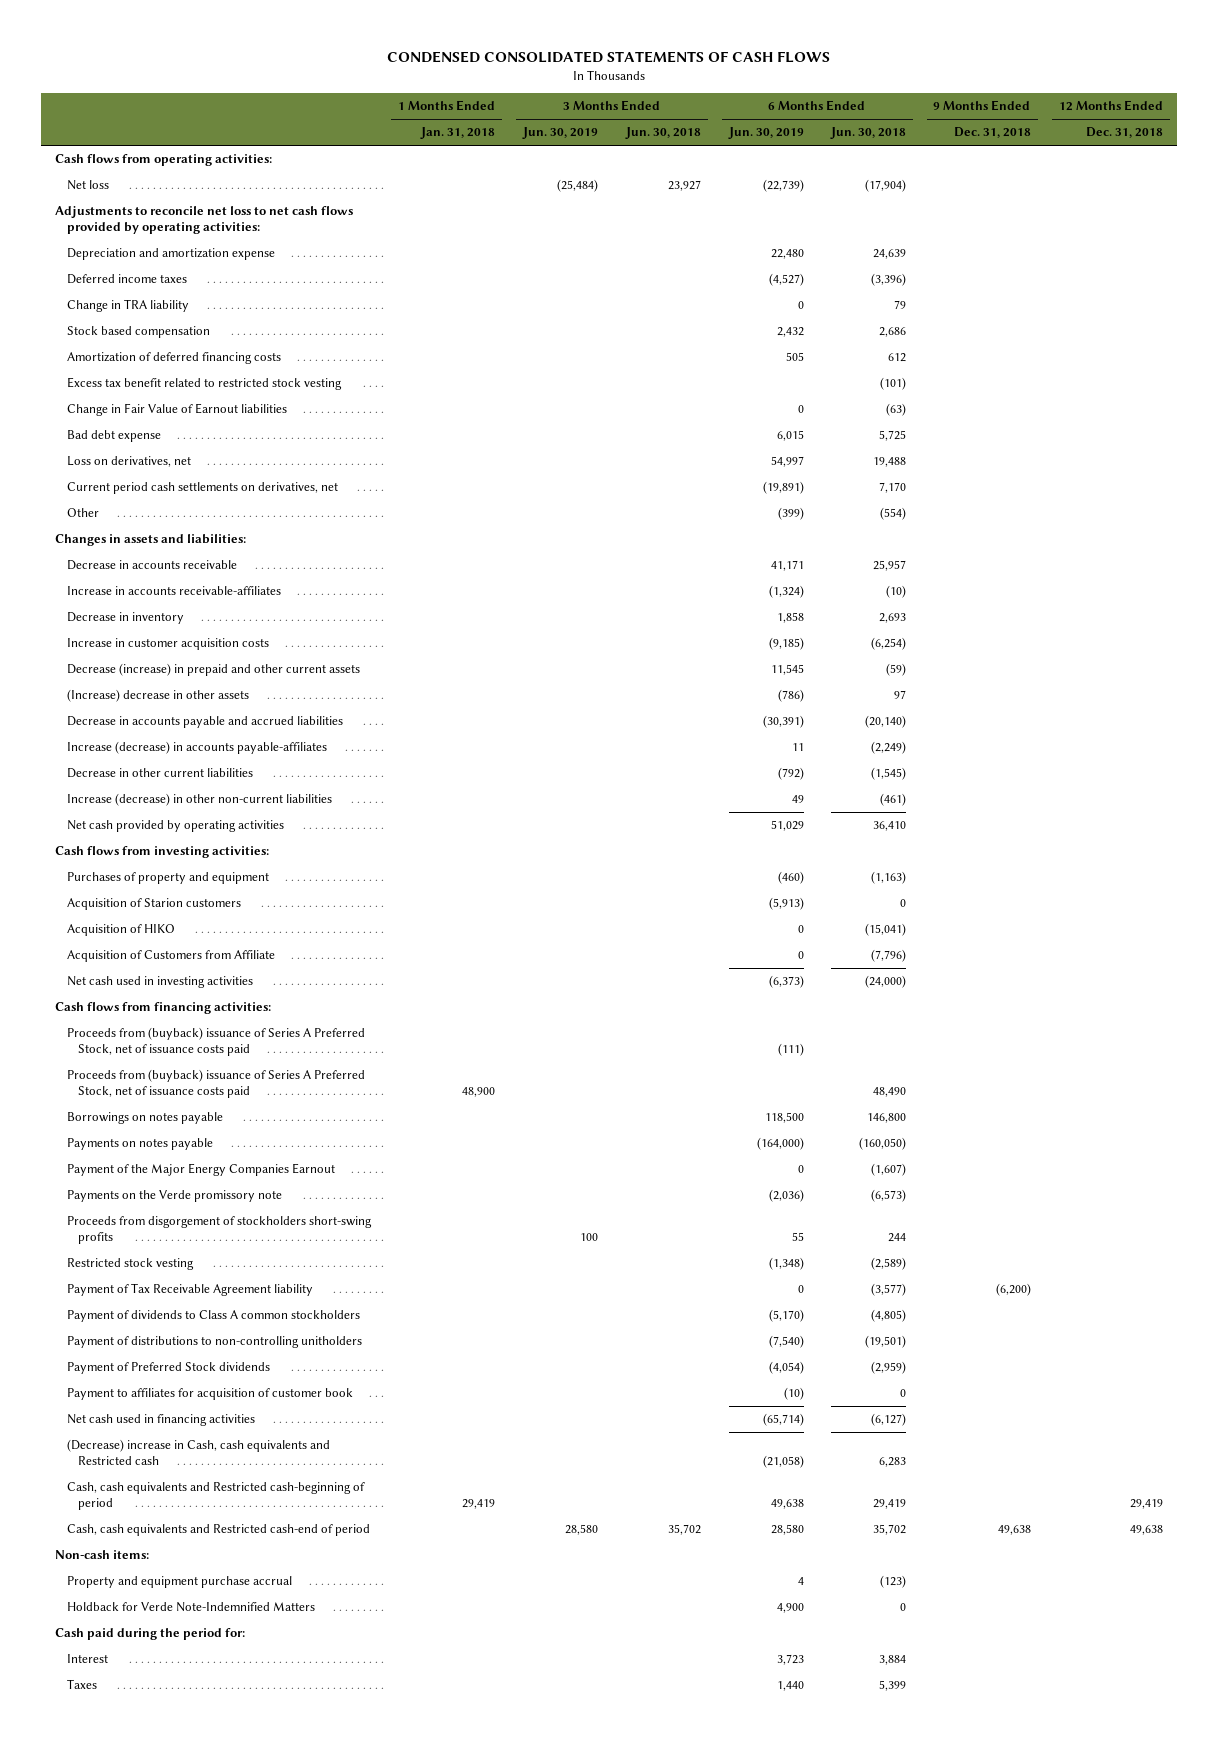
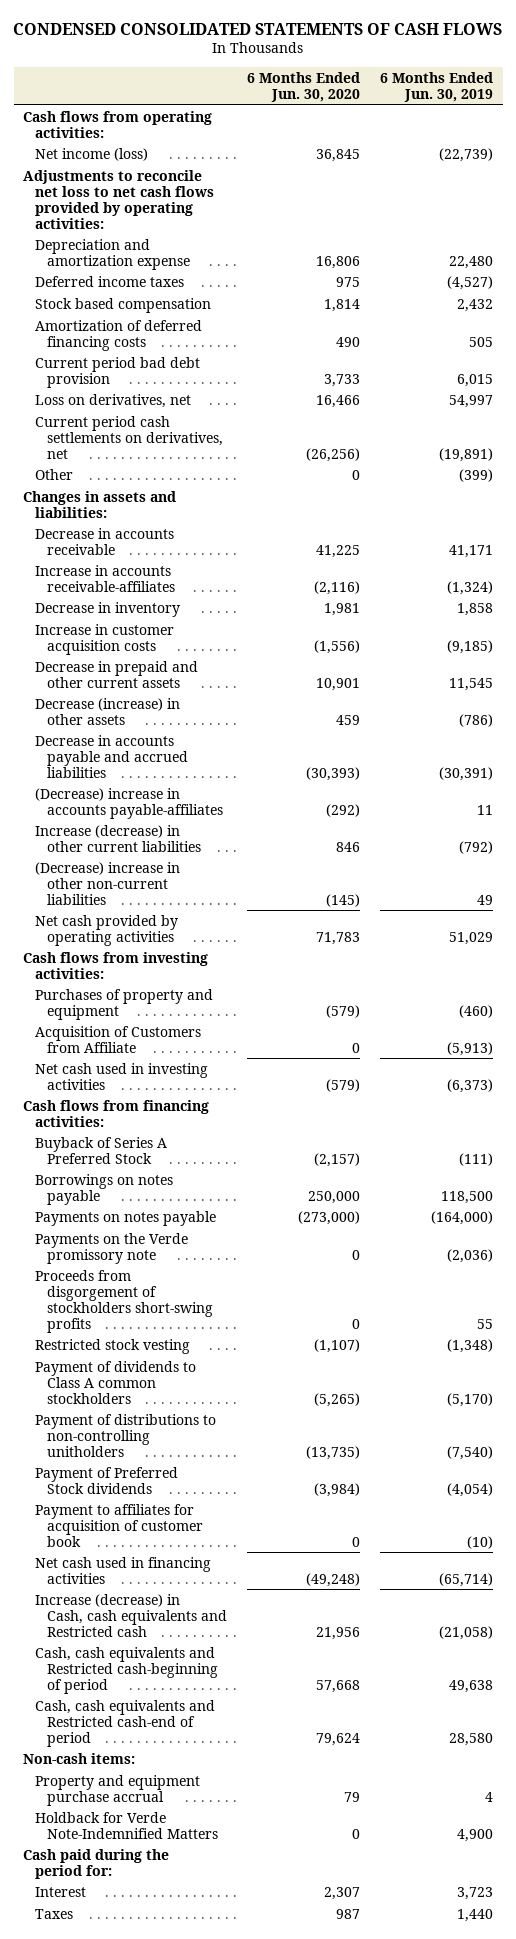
- | 1 Months Ended Jan. 31, 2018 | 3 Months Ended Jun. 30, 2019 | 3 Months Ended Jun. 30, 2018 | 6 Months Ended Jun. 30, 2019 | 6 Months Ended Jun. 30, 2018 | 9 Months Ended Dec. 31, 2018 | 12 Months Ended Dec. 31, 2018
+ | 6 Months Ended Jun. 30, 2020 | 6 Months Ended Jun. 30, 2019
- Net loss | | (25,484) | 23,927 | (22,739) | (17,904) | |
+ Net income (loss) | 36,845 | (22,739)
- Change in TRA liability | | | | 0 | 79 | |
- Excess tax benefit related to restricted stock vesting | | | | | (101) | |
- Change in Fair Value of Earnout liabilities | | | | 0 | (63) | |
- Bad debt expense | | | | 6,015 | 5,725 | |
+ Current period bad debt provision | 3,733 | 6,015
- Decrease (increase) in prepaid and other current assets | | | | 11,545 | (59) | |
- (Increase) decrease in other assets | | | | (786) | 97 | |
+ Decrease in prepaid and other current assets | 10,901 | 11,545
+ Decrease (increase) in other assets | 459 | (786)
- Increase (decrease) in accounts payable-affiliates | | | | 11 | (2,249) | |
- Decrease in other current liabilities | | | | (792) | (1,545) | |
- Increase (decrease) in other non-current liabilities | | | | 49 | (461) | |
+ (Decrease) increase in accounts payable-affiliates | (292) | 11
+ Increase (decrease) in other current liabilities | 846 | (792)
+ (Decrease) increase in other non-current liabilities | (145) | 49
- Acquisition of Starion customers | | | | (5,913) | 0 | |
- Acquisition of HIKO | | | | 0 | (15,041) | |
- Acquisition of Customers from Affiliate | | | | 0 | (7,796) | |
+ Acquisition of Customers from Affiliate | 0 | (5,913)
- Proceeds from (buyback) issuance of Series A Preferred Stock, net of issuance costs paid | | | | (111) | | |
- Proceeds from (buyback) issuance of Series A Preferred Stock, net of issuance costs paid | 48,900 | | | | 48,490 | |
+ Buyback of Series A Preferred Stock | (2,157) | (111)
- Payment of the Major Energy Companies Earnout | | | | 0 | (1,607) | |
- Payment of Tax Receivable Agreement liability | | | | 0 | (3,577) | (6,200) |
- (Decrease) increase in Cash, cash equivalents and Restricted cash | | | | (21,058) | 6,283 | |
+ Increase (decrease) in Cash, cash equivalents and Restricted cash | 21,956 | (21,058)

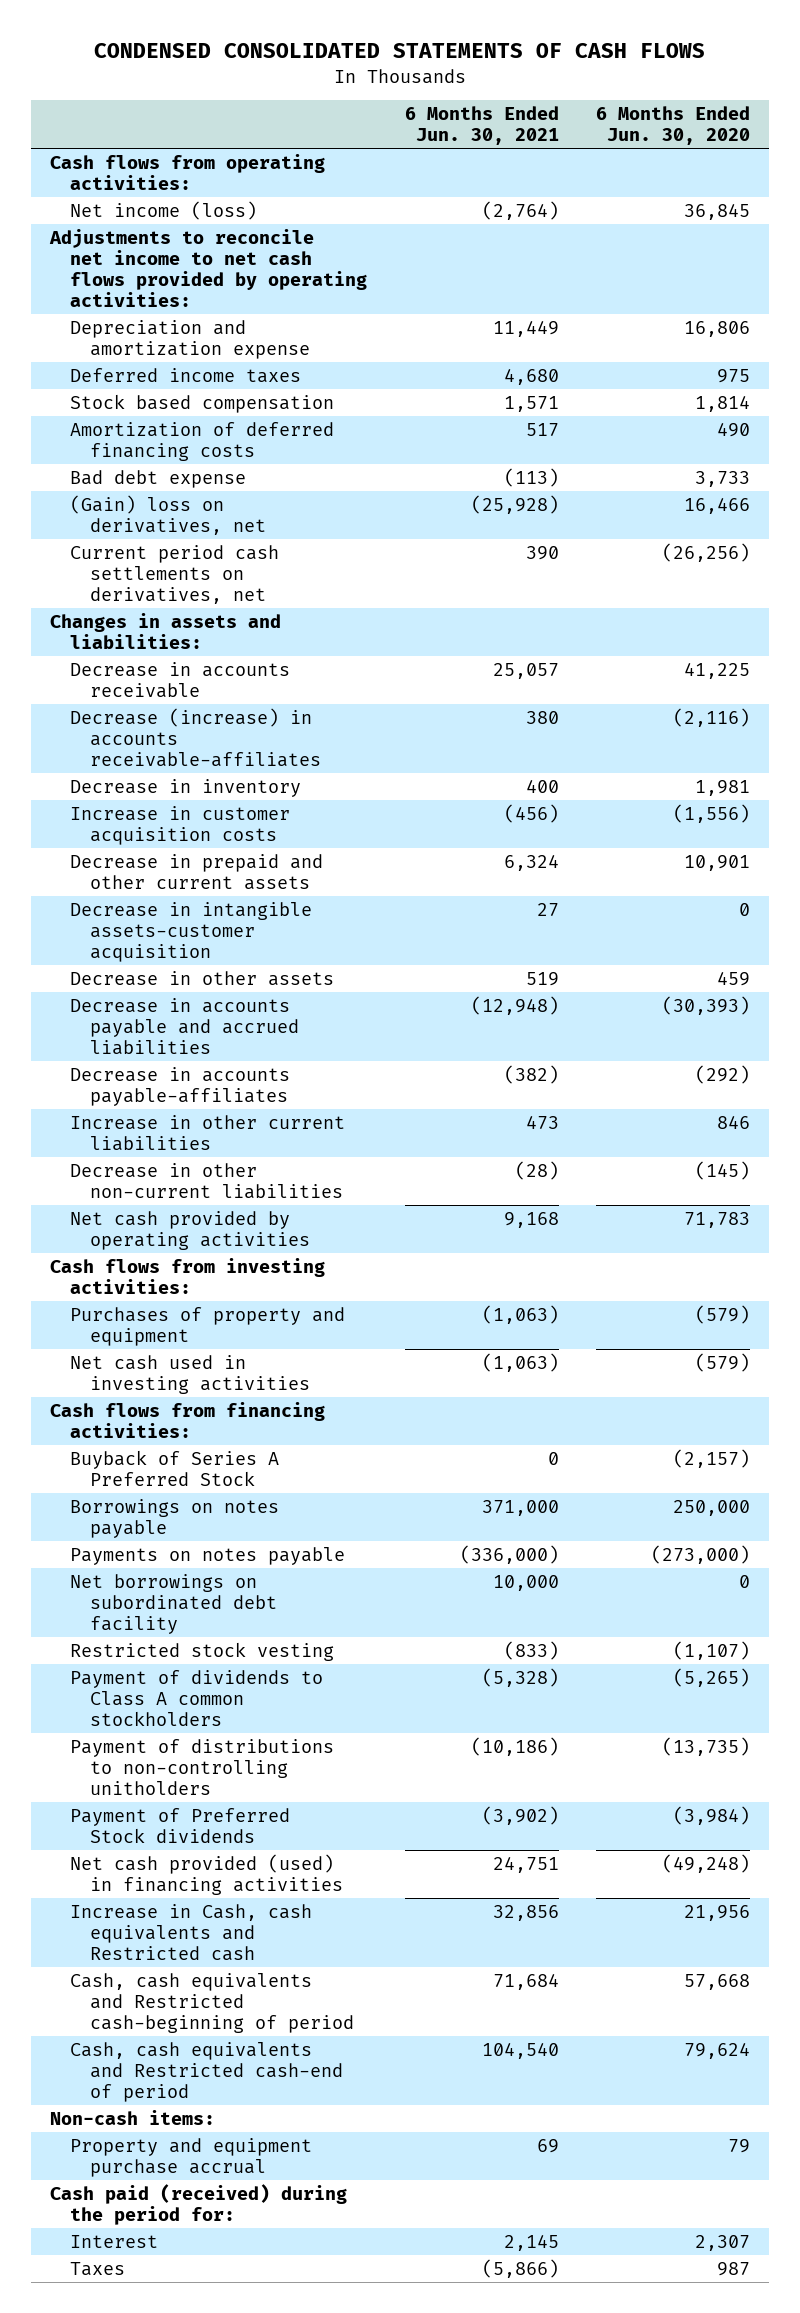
- | 6 Months Ended Jun. 30, 2020 | 6 Months Ended Jun. 30, 2019
+ | 6 Months Ended Jun. 30, 2021 | 6 Months Ended Jun. 30, 2020
- Adjustments to reconcile net loss to net cash flows provided by operating activities:
+ Adjustments to reconcile net income to net cash flows provided by operating activities:
- Current period bad debt provision | 3,733 | 6,015
- Loss on derivatives, net | 16,466 | 54,997
+ Bad debt expense | (113) | 3,733
+ (Gain) loss on derivatives, net | (25,928) | 16,466
- Other | 0 | (399)
- Increase in accounts receivable-affiliates | (2,116) | (1,324)
+ Decrease (increase) in accounts receivable-affiliates | 380 | (2,116)
- Decrease (increase) in other assets | 459 | (786)
+ Decrease in intangible assets-customer acquisition | 27 | 0
+ Decrease in other assets | 519 | 459
- (Decrease) increase in accounts payable-affiliates | (292) | 11
- Increase (decrease) in other current liabilities | 846 | (792)
- (Decrease) increase in other non-current liabilities | (145) | 49
+ Decrease in accounts payable-affiliates | (382) | (292)
+ Increase in other current liabilities | 473 | 846
+ Decrease in other non-current liabilities | (28) | (145)
- Acquisition of Customers from Affiliate | 0 | (5,913)
- Payments on the Verde promissory note | 0 | (2,036)
- Proceeds from disgorgement of stockholders short-swing profits | 0 | 55
+ Net borrowings on subordinated debt facility | 10,000 | 0
- Payment to affiliates for acquisition of customer book | 0 | (10)
- Net cash used in financing activities | (49,248) | (65,714)
- Increase (decrease) in Cash, cash equivalents and Restricted cash | 21,956 | (21,058)
+ Net cash provided (used) in financing activities | 24,751 | (49,248)
+ Increase in Cash, cash equivalents and Restricted cash | 32,856 | 21,956
- Holdback for Verde Note-Indemnified Matters | 0 | 4,900
- Cash paid during the period for:
+ Cash paid (received) during the period for:

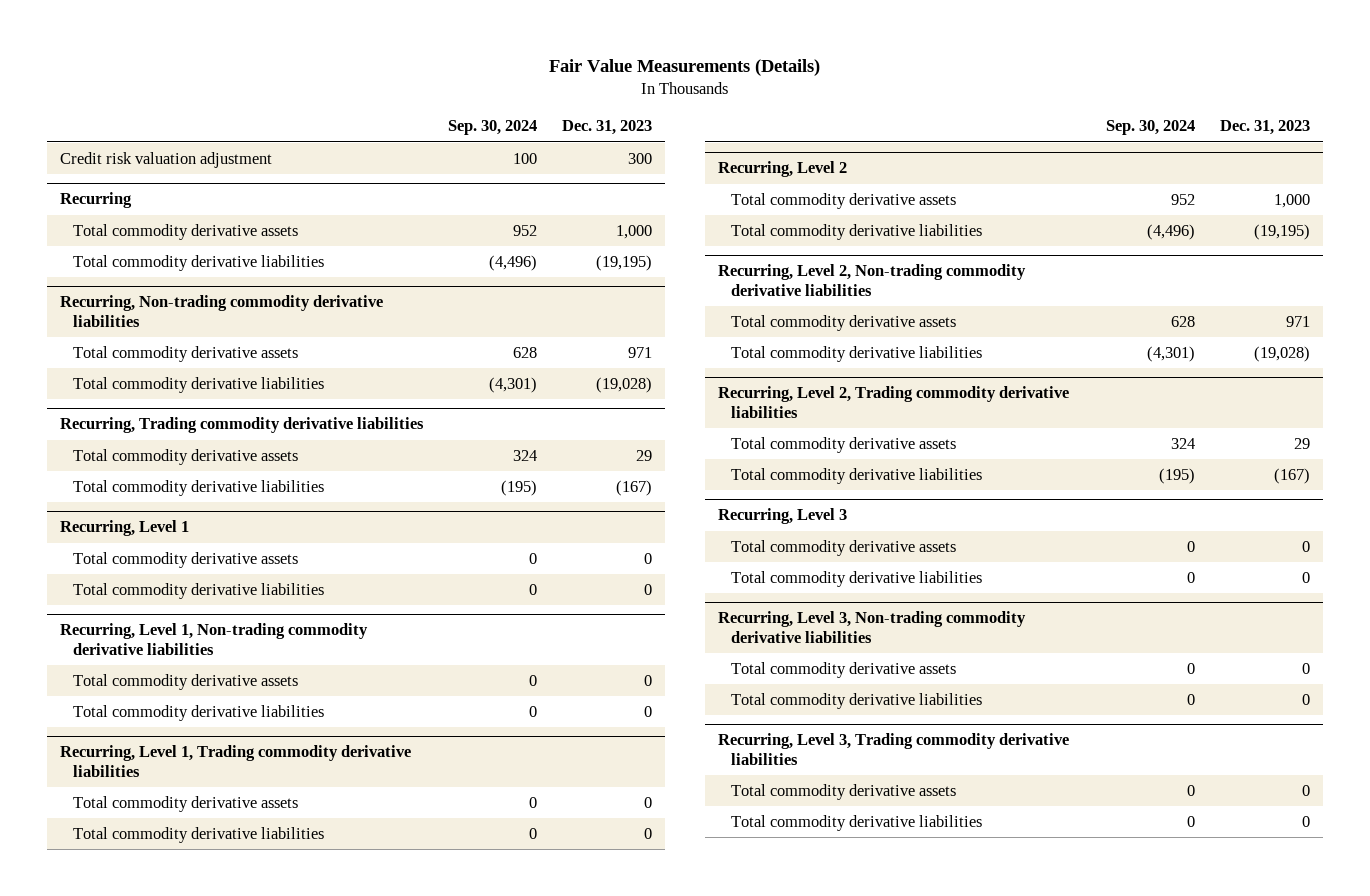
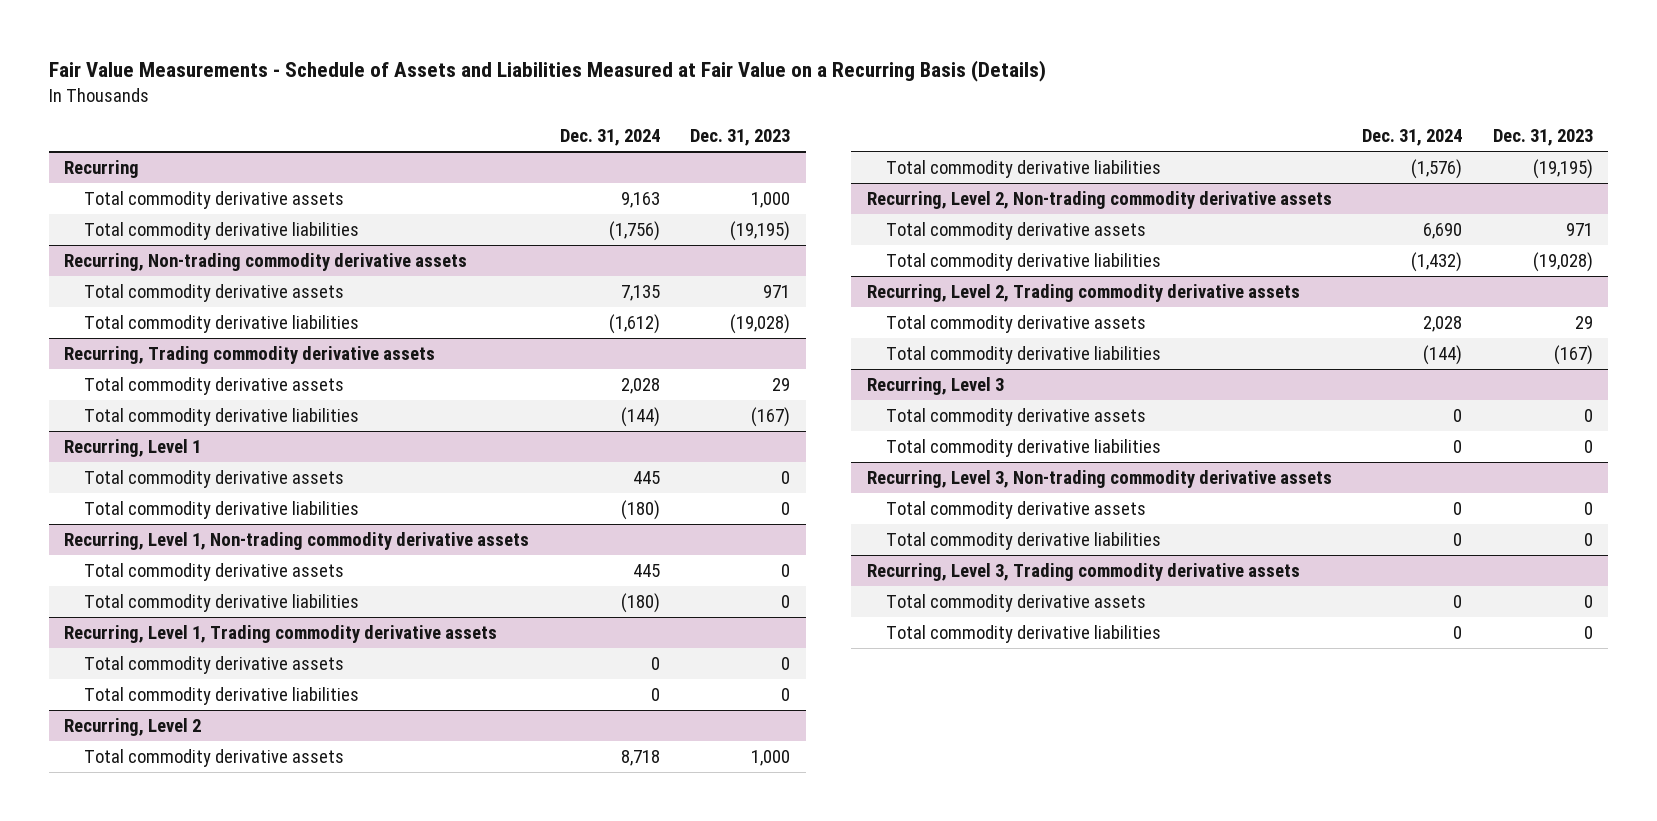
- Fair Value Measurements (Details)
+ Fair Value Measurements - Schedule of Assets and Liabilities Measured at Fair Value on a Recurring Basis (Details)
- | Sep. 30, 2024 | Dec. 31, 2023
+ | Dec. 31, 2024 | Dec. 31, 2023
- Credit risk valuation adjustment | 100 | 300
- Recurring, Non-trading commodity derivative liabilities
+ Recurring, Non-trading commodity derivative assets
- Recurring, Trading commodity derivative liabilities
+ Recurring, Trading commodity derivative assets
- Recurring, Level 1, Non-trading commodity derivative liabilities
+ Recurring, Level 1, Non-trading commodity derivative assets
- Recurring, Level 1, Trading commodity derivative liabilities
+ Recurring, Level 1, Trading commodity derivative assets
- Recurring, Level 2, Non-trading commodity derivative liabilities
+ Recurring, Level 2, Non-trading commodity derivative assets
- Recurring, Level 2, Trading commodity derivative liabilities
+ Recurring, Level 2, Trading commodity derivative assets
- Recurring, Level 3, Non-trading commodity derivative liabilities
+ Recurring, Level 3, Non-trading commodity derivative assets
- Recurring, Level 3, Trading commodity derivative liabilities
+ Recurring, Level 3, Trading commodity derivative assets

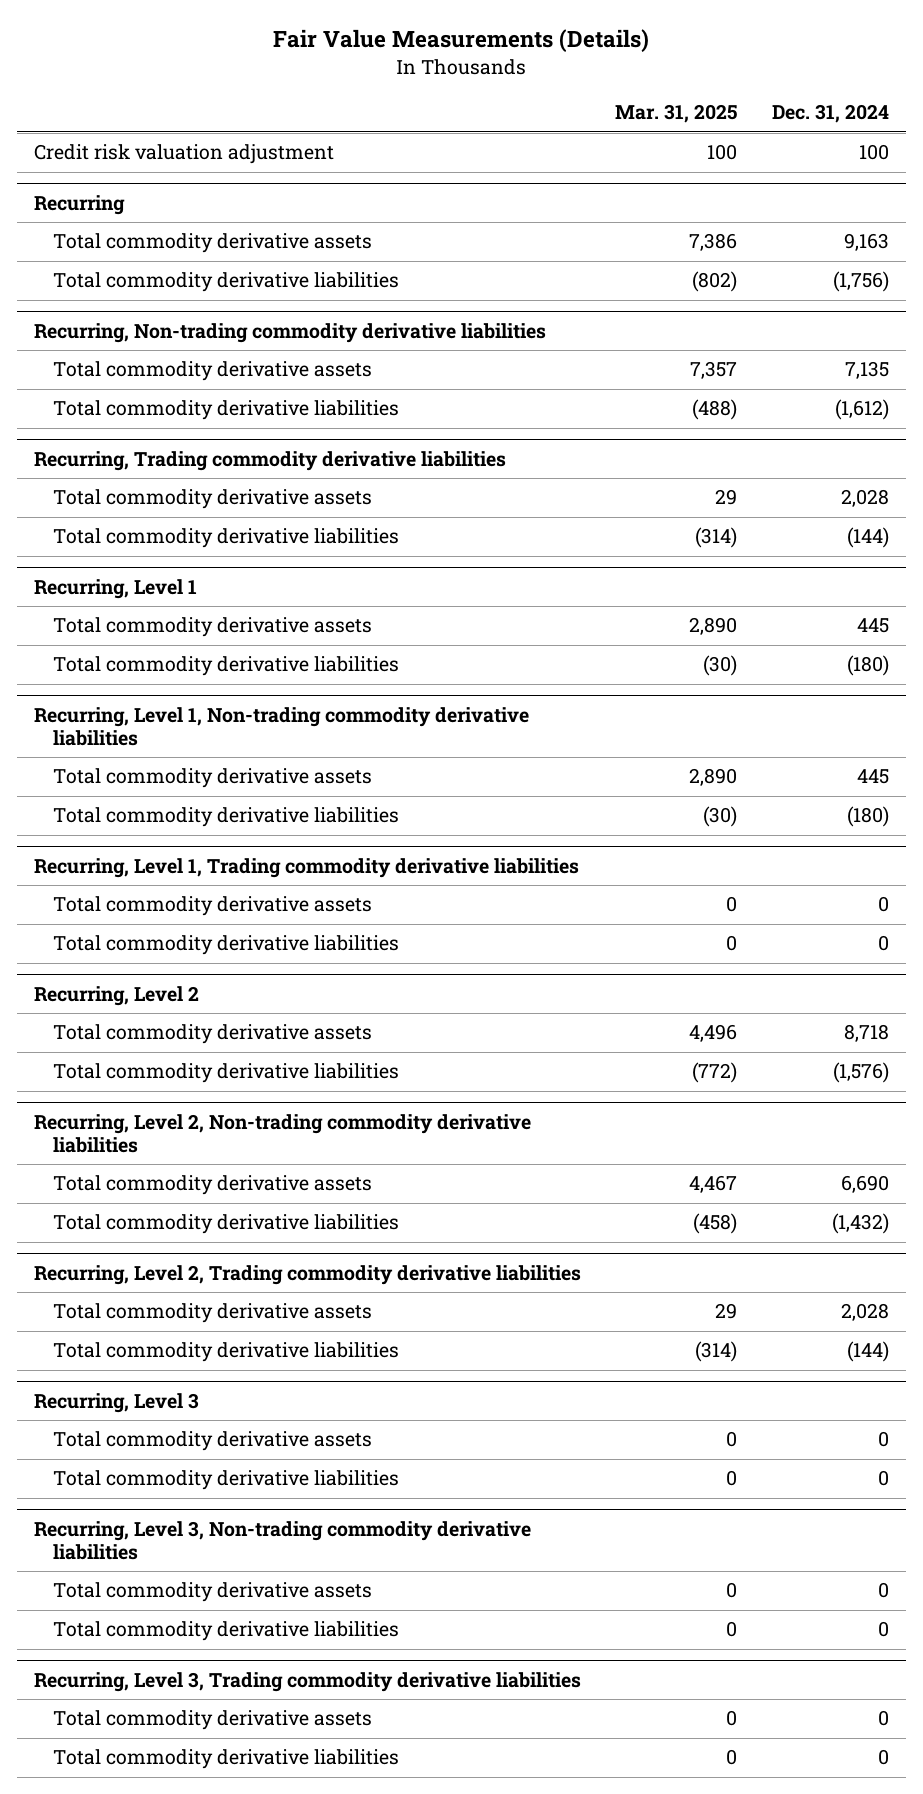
- Fair Value Measurements - Schedule of Assets and Liabilities Measured at Fair Value on a Recurring Basis (Details)
+ Fair Value Measurements (Details)
- | Dec. 31, 2024 | Dec. 31, 2023
+ | Mar. 31, 2025 | Dec. 31, 2024
+ Credit risk valuation adjustment | 100 | 100
- Recurring, Non-trading commodity derivative assets
+ Recurring, Non-trading commodity derivative liabilities
- Recurring, Trading commodity derivative assets
+ Recurring, Trading commodity derivative liabilities
- Recurring, Level 1, Non-trading commodity derivative assets
+ Recurring, Level 1, Non-trading commodity derivative liabilities
- Recurring, Level 1, Trading commodity derivative assets
+ Recurring, Level 1, Trading commodity derivative liabilities
- Recurring, Level 2, Non-trading commodity derivative assets
+ Recurring, Level 2, Non-trading commodity derivative liabilities
- Recurring, Level 2, Trading commodity derivative assets
+ Recurring, Level 2, Trading commodity derivative liabilities
- Recurring, Level 3, Non-trading commodity derivative assets
+ Recurring, Level 3, Non-trading commodity derivative liabilities
- Recurring, Level 3, Trading commodity derivative assets
+ Recurring, Level 3, Trading commodity derivative liabilities

